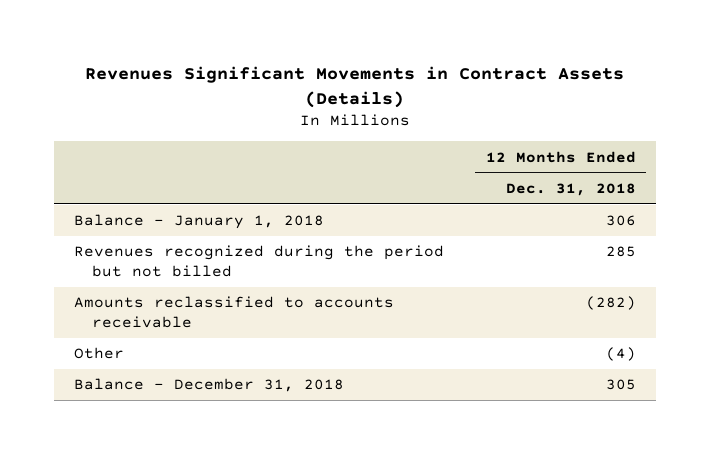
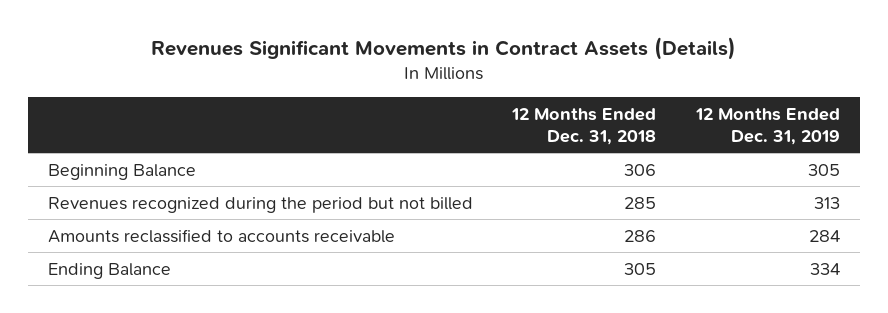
- | 12 Months Ended Dec. 31, 2018
+ | 12 Months Ended Dec. 31, 2018 | 12 Months Ended Dec. 31, 2019
- Balance - January 1, 2018 | 306
+ Beginning Balance | 306 | 305
- Amounts reclassified to accounts receivable | (282)
- Other | (4)
- Balance - December 31, 2018 | 305
+ Amounts reclassified to accounts receivable | 286 | 284
+ Ending Balance | 305 | 334

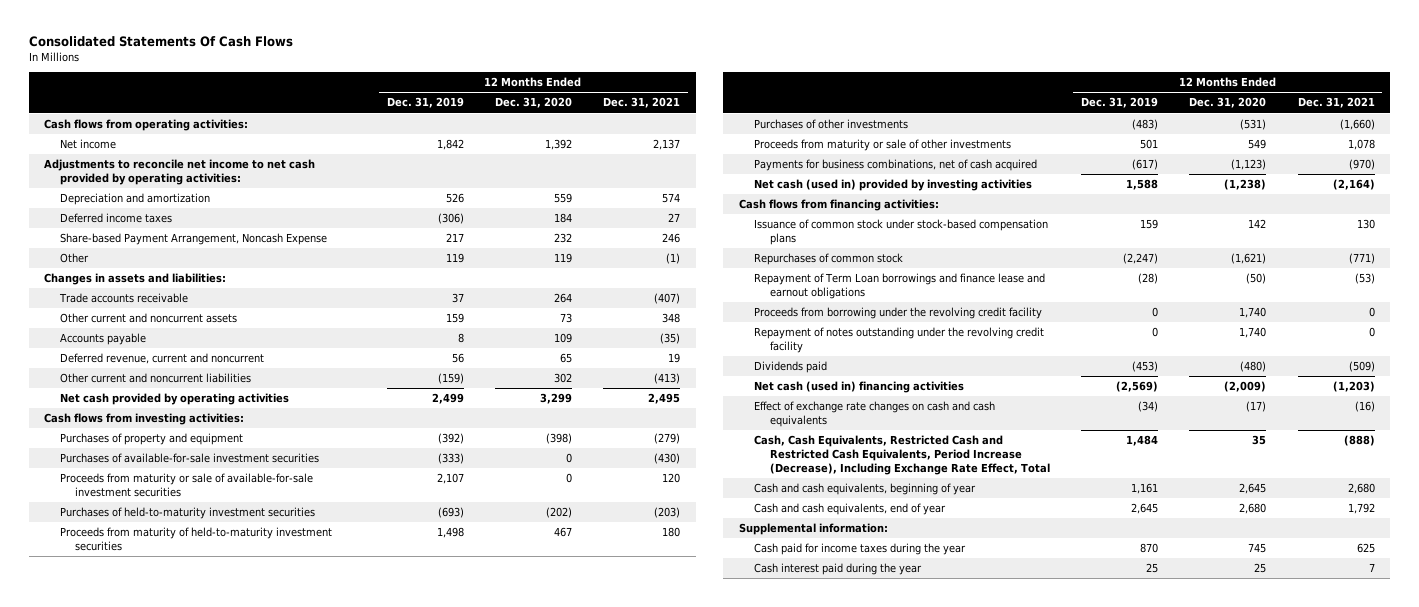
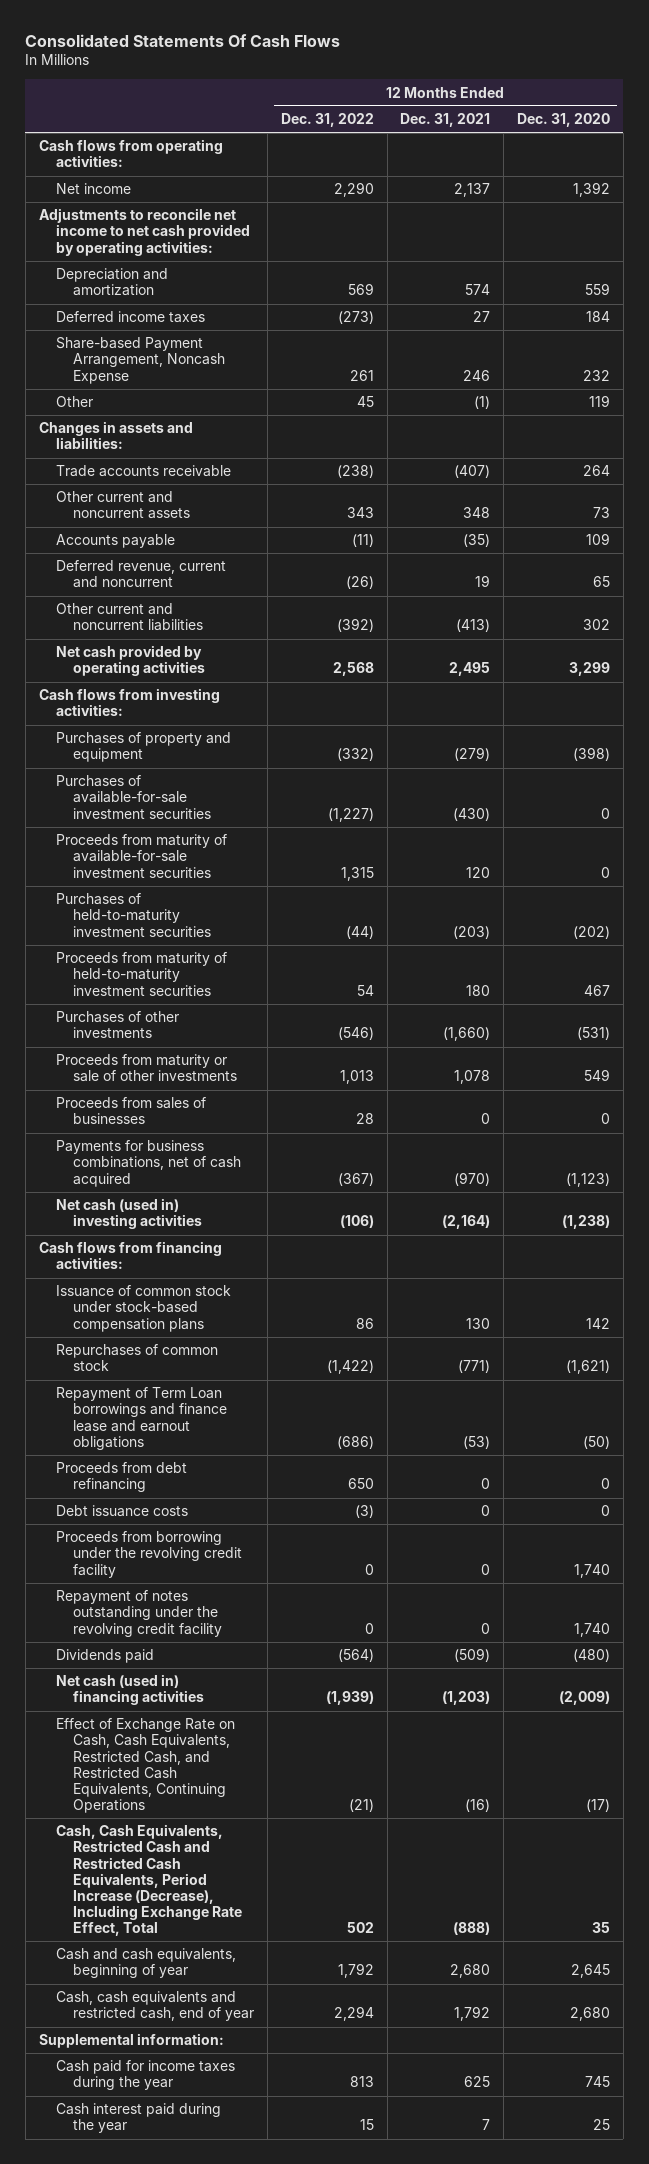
- | 12 Months Ended Dec. 31, 2019 | 12 Months Ended Dec. 31, 2020 | 12 Months Ended Dec. 31, 2021
+ | 12 Months Ended Dec. 31, 2022 | 12 Months Ended Dec. 31, 2021 | 12 Months Ended Dec. 31, 2020
- Proceeds from maturity or sale of available-for-sale investment securities | 2,107 | 0 | 120
+ Proceeds from maturity of available-for-sale investment securities | 1,315 | 120 | 0
+ Proceeds from sales of businesses | 28 | 0 | 0
- Net cash (used in) provided by investing activities | 1,588 | (1,238) | (2,164)
+ Net cash (used in) investing activities | (106) | (2,164) | (1,238)
+ Proceeds from debt refinancing | 650 | 0 | 0
+ Debt issuance costs | (3) | 0 | 0
- Effect of exchange rate changes on cash and cash equivalents | (34) | (17) | (16)
+ Effect of Exchange Rate on Cash, Cash Equivalents, Restricted Cash, and Restricted Cash Equivalents, Continuing Operations | (21) | (16) | (17)
- Cash and cash equivalents, end of year | 2,645 | 2,680 | 1,792
+ Cash, cash equivalents and restricted cash, end of year | 2,294 | 1,792 | 2,680

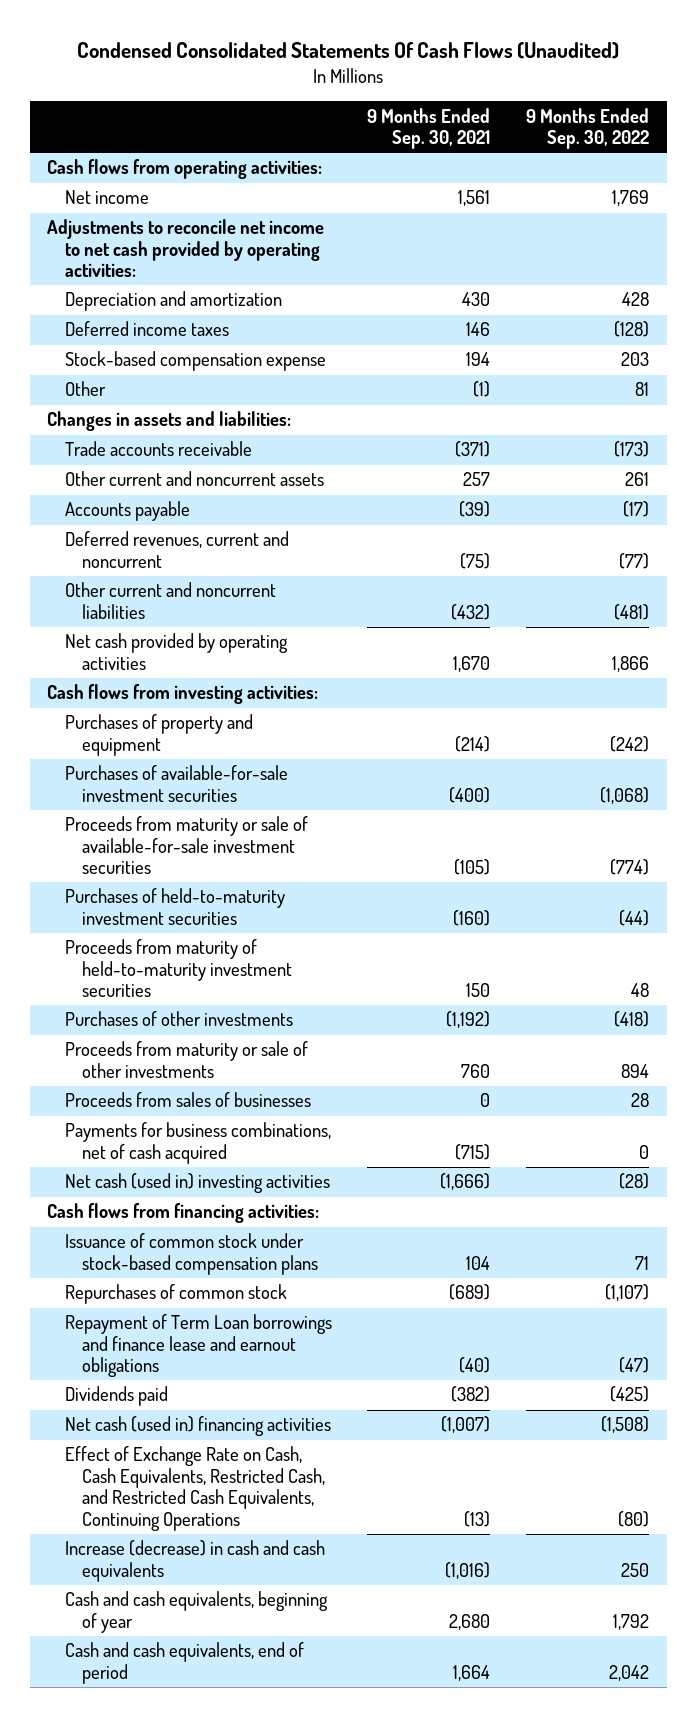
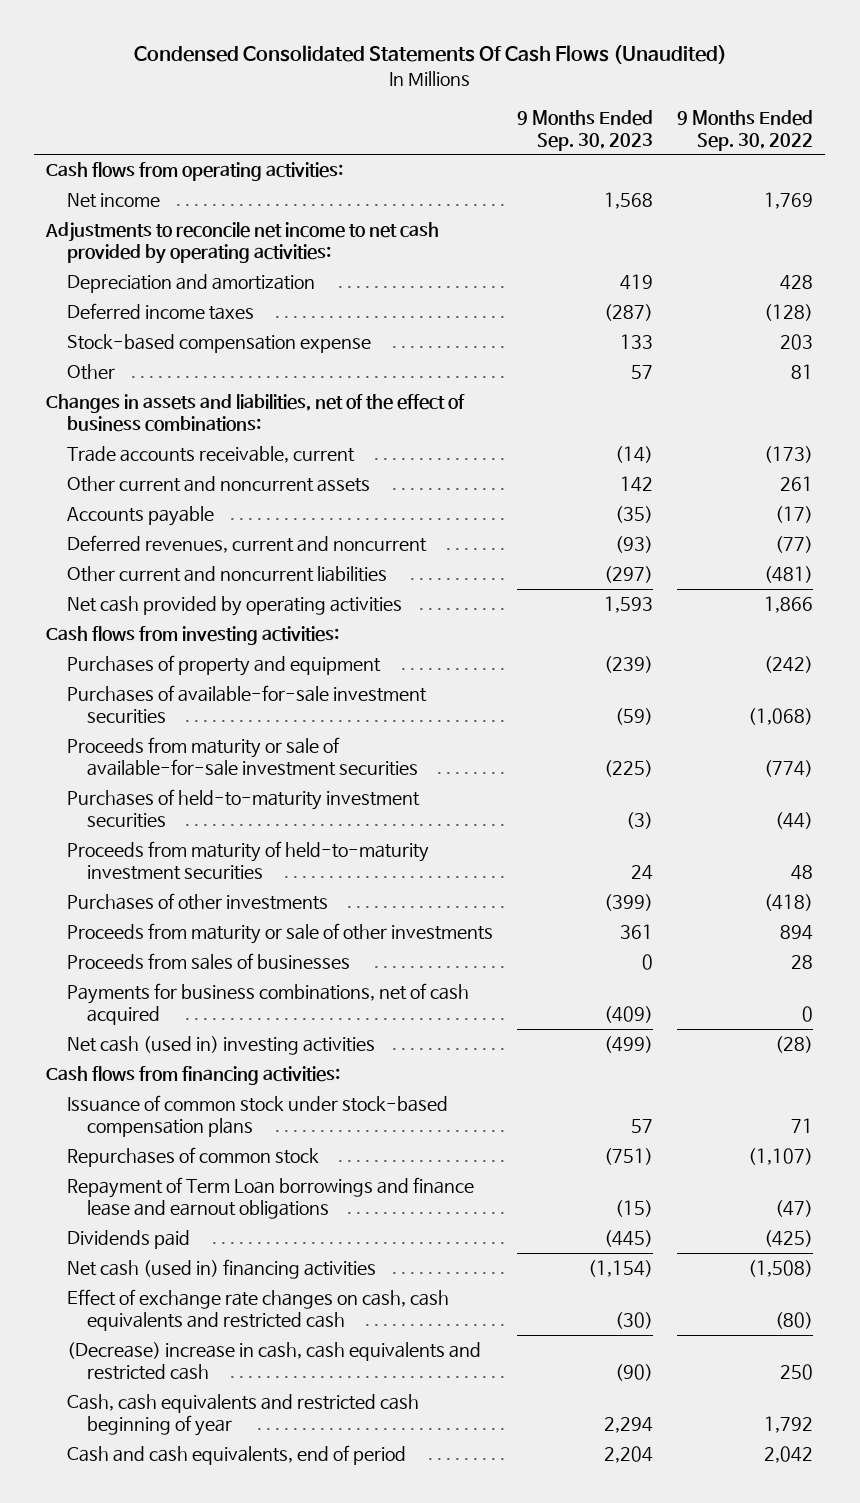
- | 9 Months Ended Sep. 30, 2021 | 9 Months Ended Sep. 30, 2022
+ | 9 Months Ended Sep. 30, 2023 | 9 Months Ended Sep. 30, 2022
- Changes in assets and liabilities:
- Trade accounts receivable | (371) | (173)
+ Changes in assets and liabilities, net of the effect of business combinations:
+ Trade accounts receivable, current | (14) | (173)
- Effect of Exchange Rate on Cash, Cash Equivalents, Restricted Cash, and Restricted Cash Equivalents, Continuing Operations | (13) | (80)
- Increase (decrease) in cash and cash equivalents | (1,016) | 250
- Cash and cash equivalents, beginning of year | 2,680 | 1,792
+ Effect of exchange rate changes on cash, cash equivalents and restricted cash | (30) | (80)
+ (Decrease) increase in cash, cash equivalents and restricted cash | (90) | 250
+ Cash, cash equivalents and restricted cash beginning of year | 2,294 | 1,792

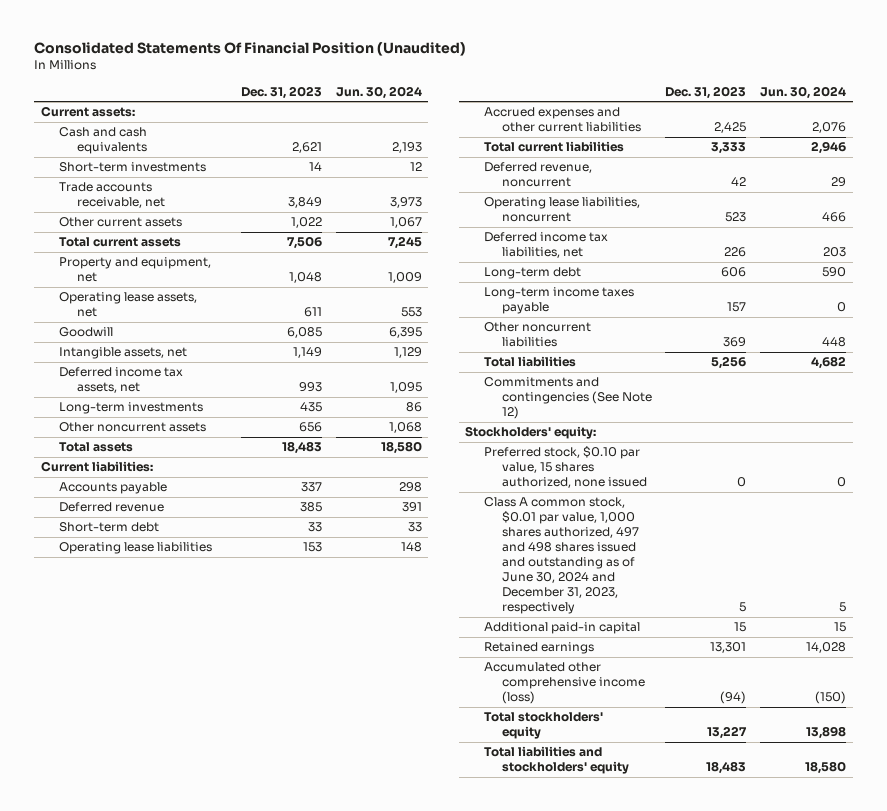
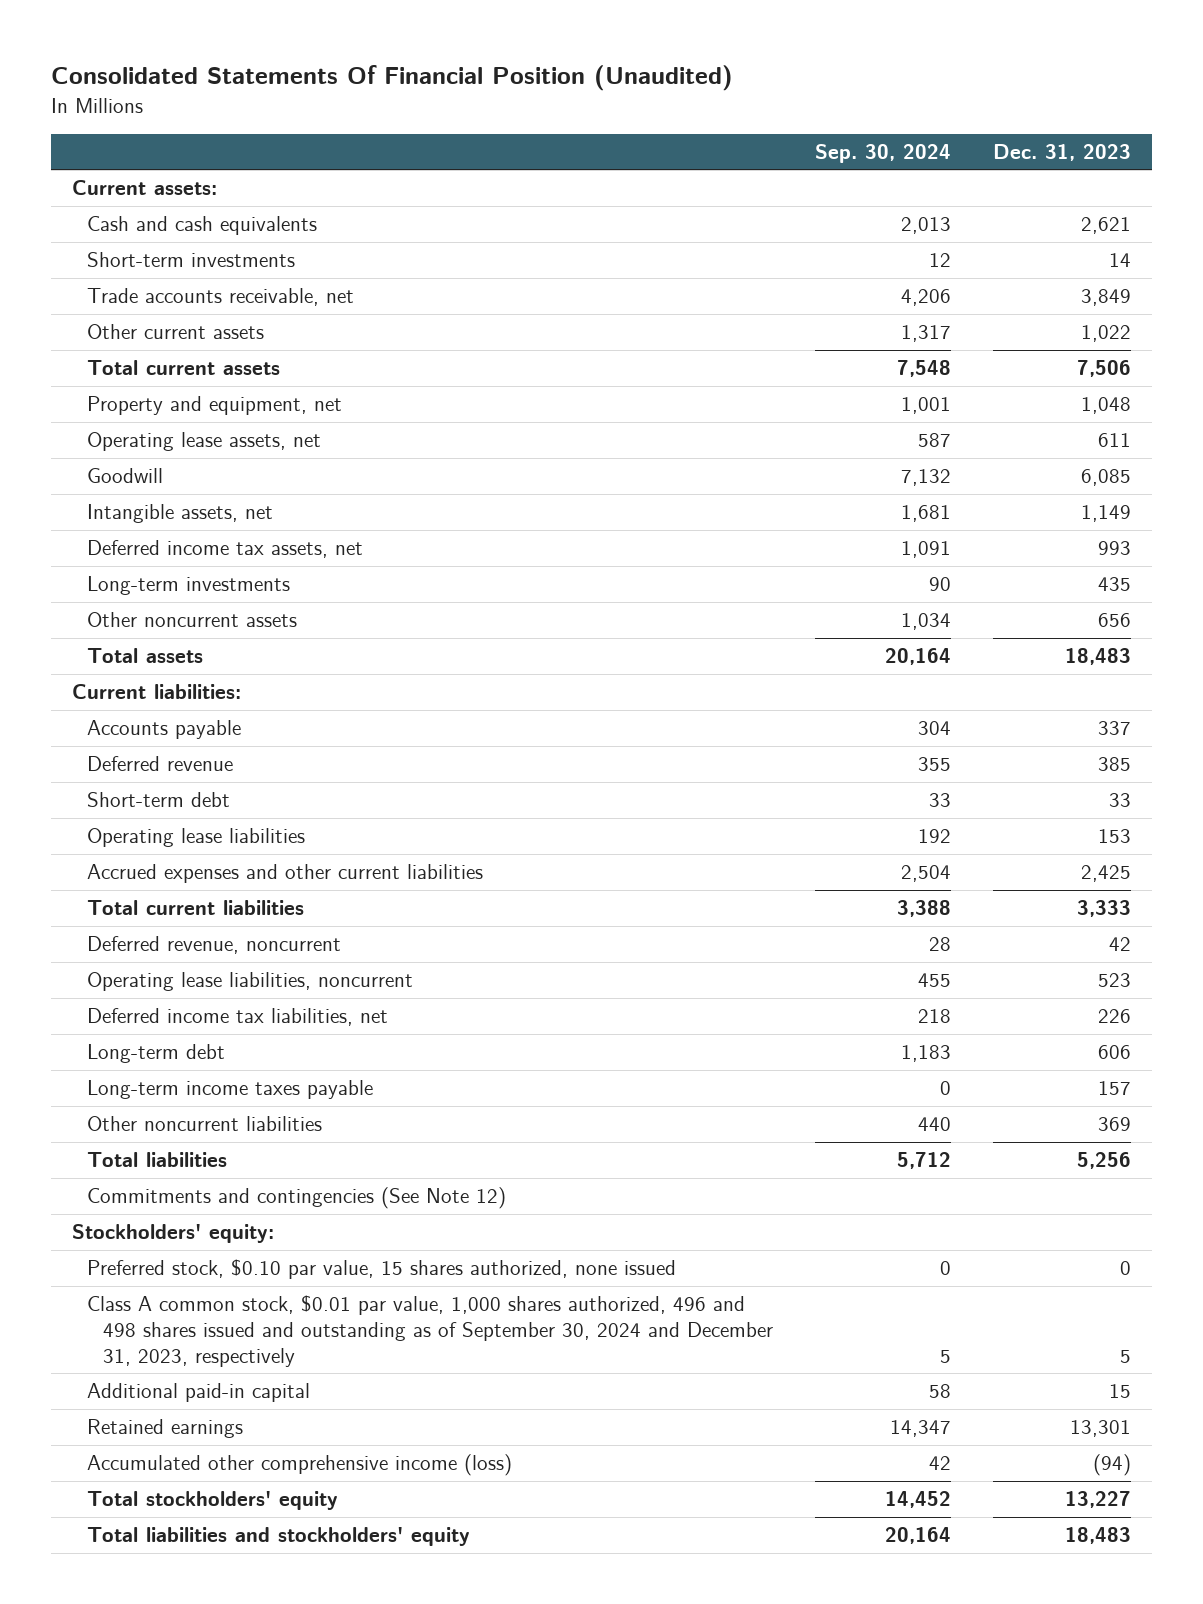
- | Dec. 31, 2023 | Jun. 30, 2024
+ | Sep. 30, 2024 | Dec. 31, 2023
- Class A common stock, $0.01 par value, 1,000 shares authorized, 497 and 498 shares issued and outstanding as of June 30, 2024 and December 31, 2023, respectively | 5 | 5
+ Class A common stock, $0.01 par value, 1,000 shares authorized, 496 and 498 shares issued and outstanding as of September 30, 2024 and December 31, 2023, respectively | 5 | 5

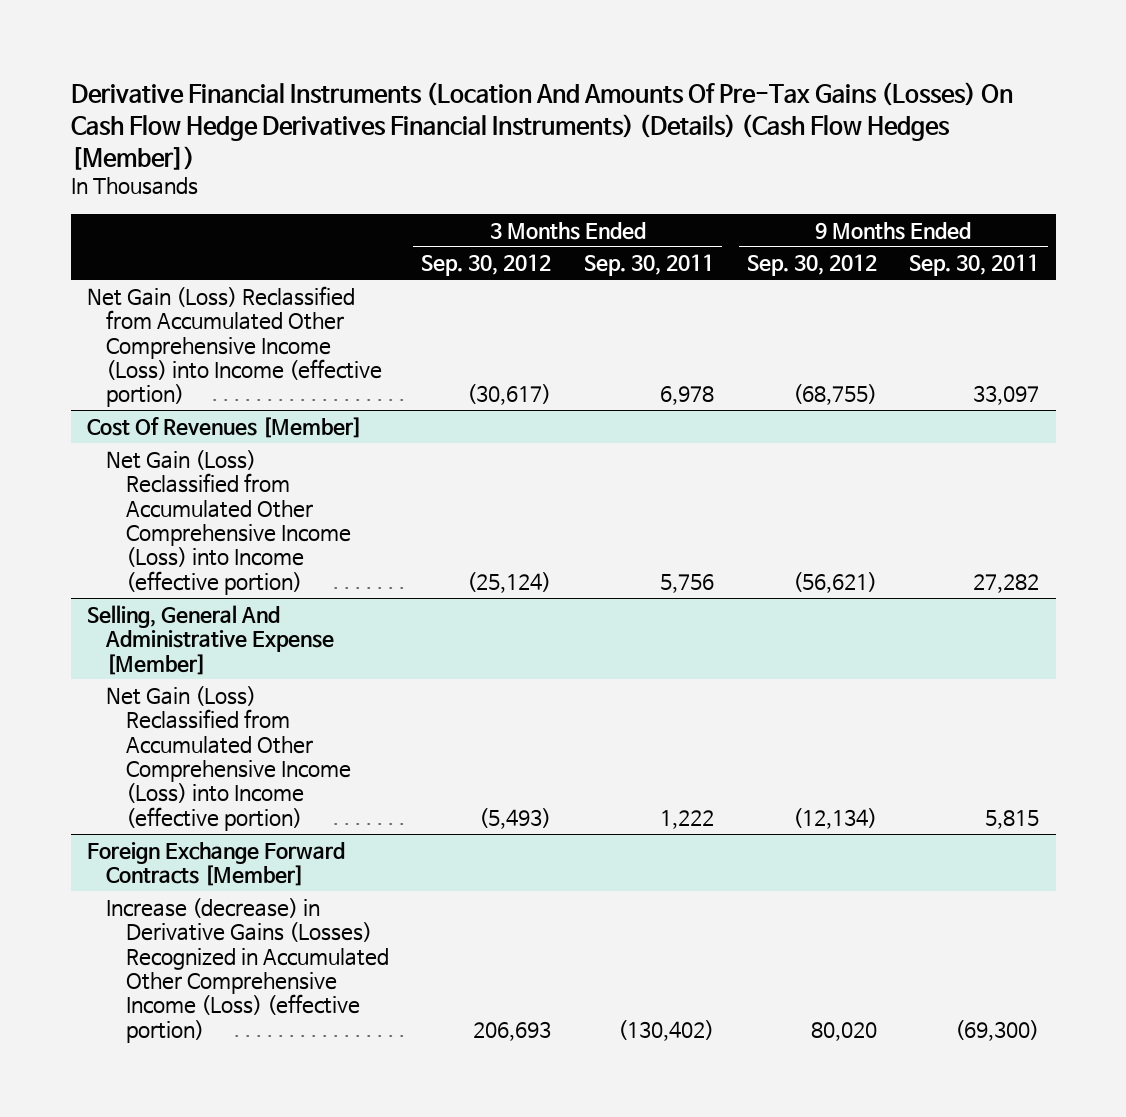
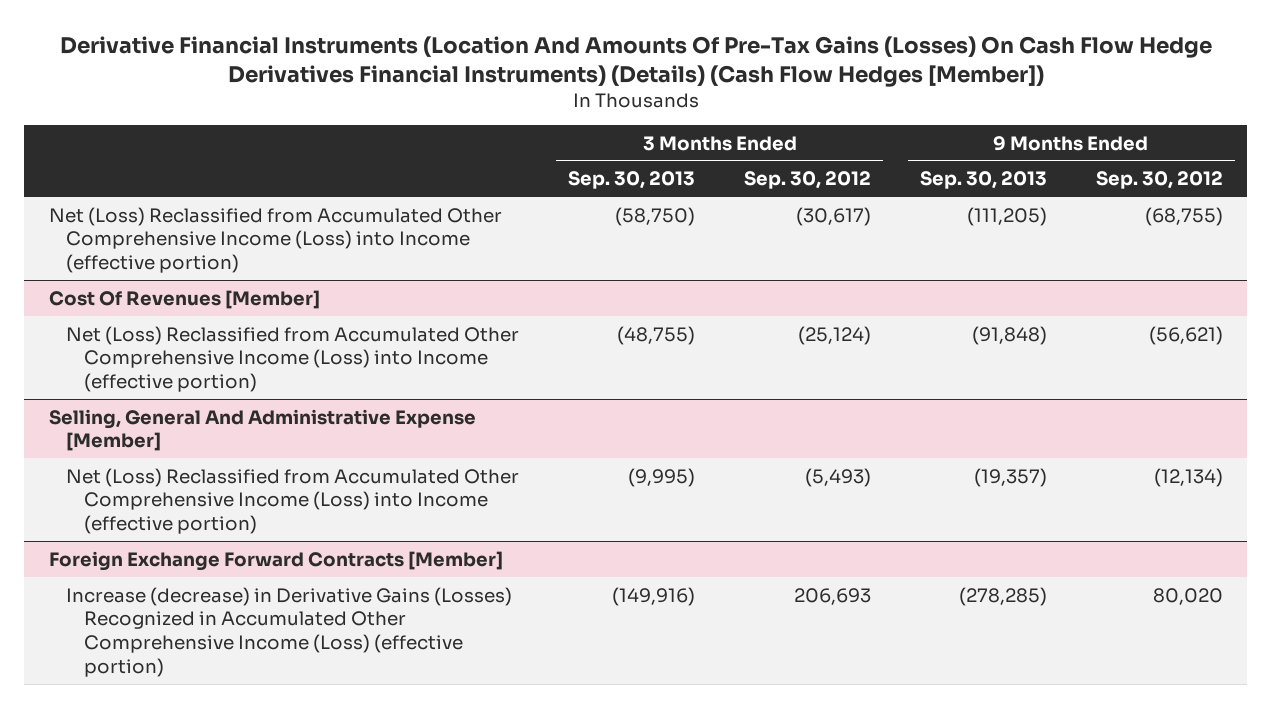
- | 3 Months Ended Sep. 30, 2012 | 3 Months Ended Sep. 30, 2011 | 9 Months Ended Sep. 30, 2012 | 9 Months Ended Sep. 30, 2011
+ | 3 Months Ended Sep. 30, 2013 | 3 Months Ended Sep. 30, 2012 | 9 Months Ended Sep. 30, 2013 | 9 Months Ended Sep. 30, 2012
- Net Gain (Loss) Reclassified from Accumulated Other Comprehensive Income (Loss) into Income (effective portion) | (30,617) | 6,978 | (68,755) | 33,097
+ Net (Loss) Reclassified from Accumulated Other Comprehensive Income (Loss) into Income (effective portion) | (58,750) | (30,617) | (111,205) | (68,755)
@ Cost Of Revenues [Member]
- Net Gain (Loss) Reclassified from Accumulated Other Comprehensive Income (Loss) into Income (effective portion) | (25,124) | 5,756 | (56,621) | 27,282
+ Net (Loss) Reclassified from Accumulated Other Comprehensive Income (Loss) into Income (effective portion) | (48,755) | (25,124) | (91,848) | (56,621)
@ Selling, General And Administrative Expense [Member]
- Net Gain (Loss) Reclassified from Accumulated Other Comprehensive Income (Loss) into Income (effective portion) | (5,493) | 1,222 | (12,134) | 5,815
+ Net (Loss) Reclassified from Accumulated Other Comprehensive Income (Loss) into Income (effective portion) | (9,995) | (5,493) | (19,357) | (12,134)

